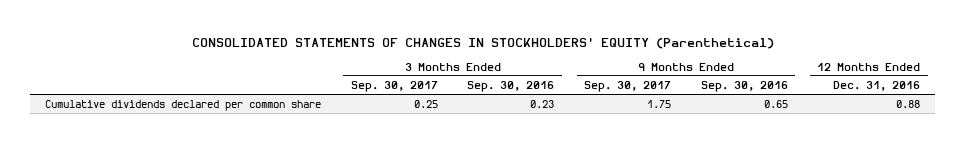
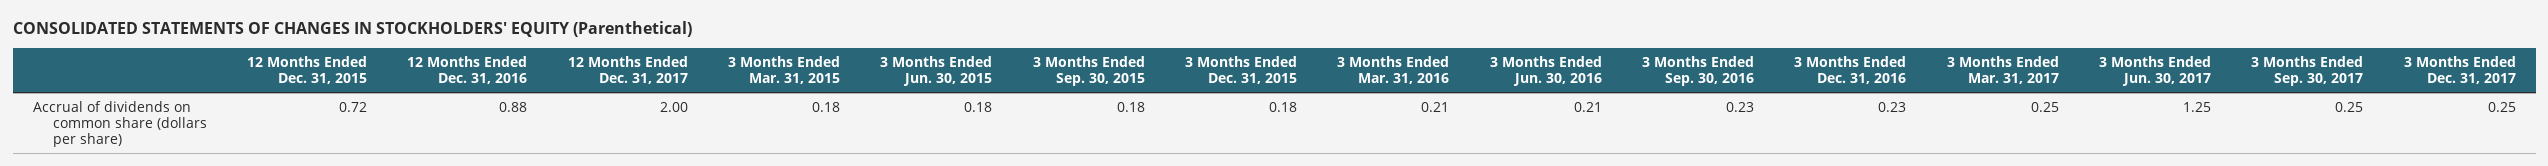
- | 3 Months Ended Sep. 30, 2017 | 3 Months Ended Sep. 30, 2016 | 9 Months Ended Sep. 30, 2017 | 9 Months Ended Sep. 30, 2016 | 12 Months Ended Dec. 31, 2016
+ | 12 Months Ended Dec. 31, 2015 | 12 Months Ended Dec. 31, 2016 | 12 Months Ended Dec. 31, 2017 | 3 Months Ended Mar. 31, 2015 | 3 Months Ended Jun. 30, 2015 | 3 Months Ended Sep. 30, 2015 | 3 Months Ended Dec. 31, 2015 | 3 Months Ended Mar. 31, 2016 | 3 Months Ended Jun. 30, 2016 | 3 Months Ended Sep. 30, 2016 | 3 Months Ended Dec. 31, 2016 | 3 Months Ended Mar. 31, 2017 | 3 Months Ended Jun. 30, 2017 | 3 Months Ended Sep. 30, 2017 | 3 Months Ended Dec. 31, 2017
- Cumulative dividends declared per common share | 0.25 | 0.23 | 1.75 | 0.65 | 0.88
+ Accrual of dividends on common share (dollars per share) | 0.72 | 0.88 | 2.00 | 0.18 | 0.18 | 0.18 | 0.18 | 0.21 | 0.21 | 0.23 | 0.23 | 0.25 | 1.25 | 0.25 | 0.25

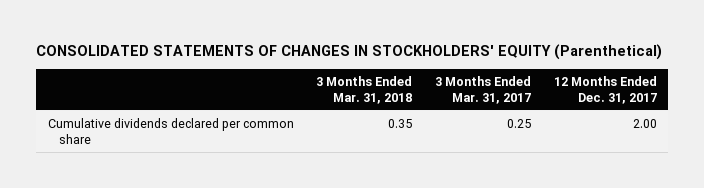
- | 12 Months Ended Dec. 31, 2015 | 12 Months Ended Dec. 31, 2016 | 12 Months Ended Dec. 31, 2017 | 3 Months Ended Mar. 31, 2015 | 3 Months Ended Jun. 30, 2015 | 3 Months Ended Sep. 30, 2015 | 3 Months Ended Dec. 31, 2015 | 3 Months Ended Mar. 31, 2016 | 3 Months Ended Jun. 30, 2016 | 3 Months Ended Sep. 30, 2016 | 3 Months Ended Dec. 31, 2016 | 3 Months Ended Mar. 31, 2017 | 3 Months Ended Jun. 30, 2017 | 3 Months Ended Sep. 30, 2017 | 3 Months Ended Dec. 31, 2017
+ | 3 Months Ended Mar. 31, 2018 | 3 Months Ended Mar. 31, 2017 | 12 Months Ended Dec. 31, 2017
- Accrual of dividends on common share (dollars per share) | 0.72 | 0.88 | 2.00 | 0.18 | 0.18 | 0.18 | 0.18 | 0.21 | 0.21 | 0.23 | 0.23 | 0.25 | 1.25 | 0.25 | 0.25
+ Cumulative dividends declared per common share | 0.35 | 0.25 | 2.00

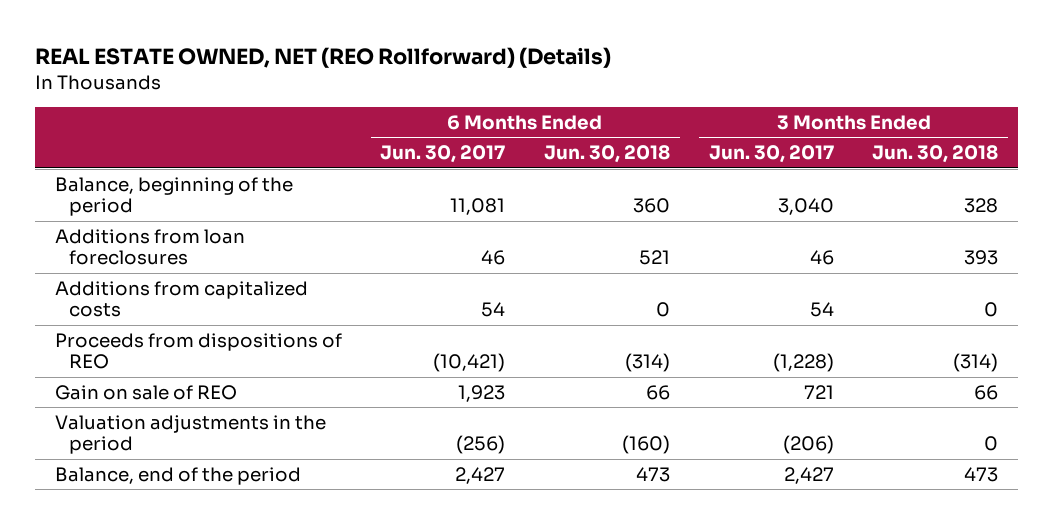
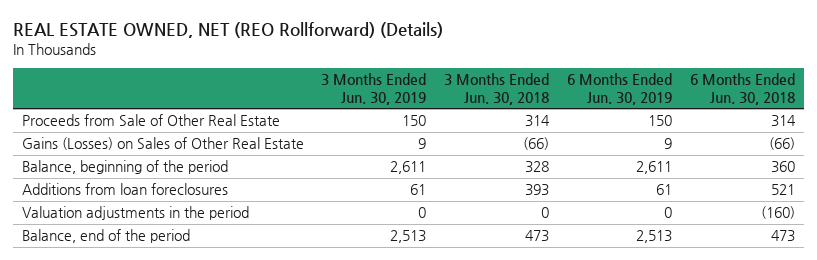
- | 6 Months Ended Jun. 30, 2017 | 6 Months Ended Jun. 30, 2018 | 3 Months Ended Jun. 30, 2017 | 3 Months Ended Jun. 30, 2018
+ | 3 Months Ended Jun. 30, 2019 | 3 Months Ended Jun. 30, 2018 | 6 Months Ended Jun. 30, 2019 | 6 Months Ended Jun. 30, 2018
+ Proceeds from Sale of Other Real Estate | 150 | 314 | 150 | 314
+ Gains (Losses) on Sales of Other Real Estate | 9 | (66) | 9 | (66)
- Additions from capitalized costs | 54 | 0 | 54 | 0
- Proceeds from dispositions of REO | (10,421) | (314) | (1,228) | (314)
- Gain on sale of REO | 1,923 | 66 | 721 | 66

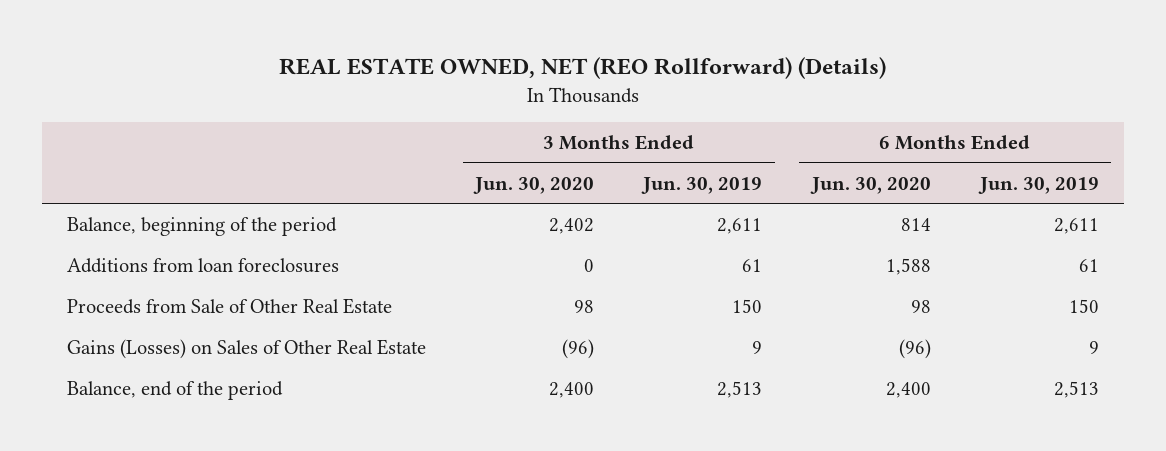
- | 3 Months Ended Jun. 30, 2019 | 3 Months Ended Jun. 30, 2018 | 6 Months Ended Jun. 30, 2019 | 6 Months Ended Jun. 30, 2018
+ | 3 Months Ended Jun. 30, 2020 | 3 Months Ended Jun. 30, 2019 | 6 Months Ended Jun. 30, 2020 | 6 Months Ended Jun. 30, 2019
- Valuation adjustments in the period | 0 | 0 | 0 | (160)
moved down: Proceeds from Sale of Other Real Estate | 98 | 150 | 98 | 150
moved down: Gains (Losses) on Sales of Other Real Estate | (96) | 9 | (96) | 9

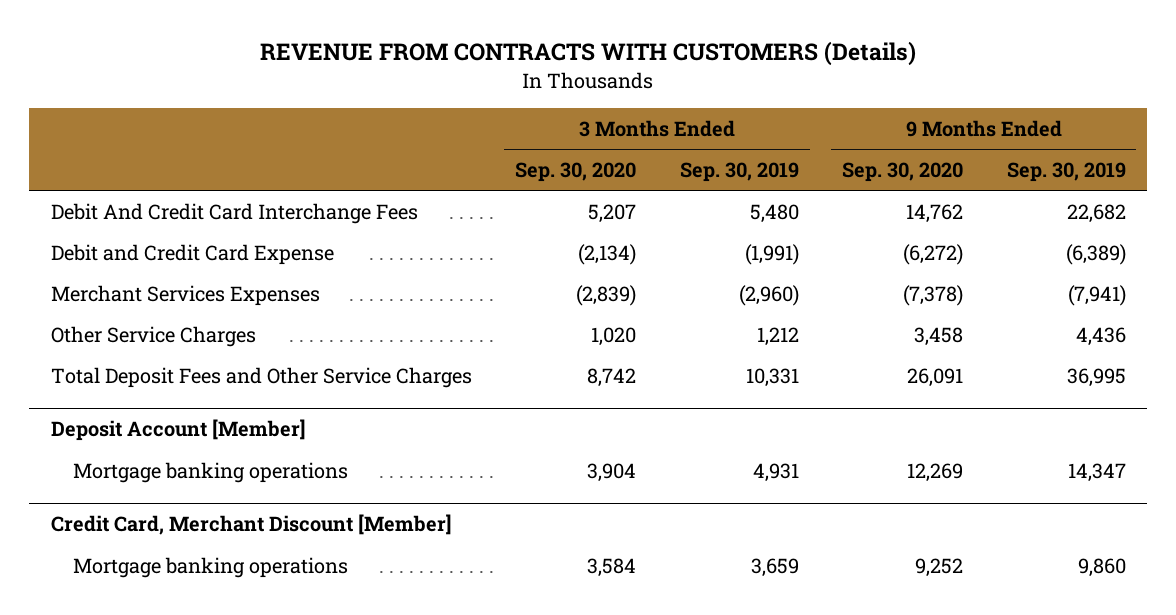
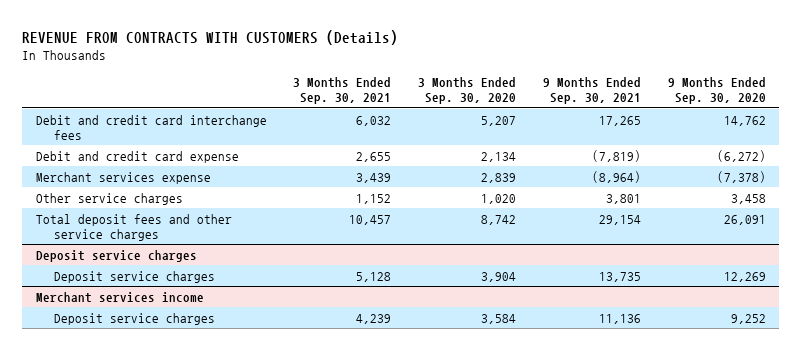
- | 3 Months Ended Sep. 30, 2020 | 3 Months Ended Sep. 30, 2019 | 9 Months Ended Sep. 30, 2020 | 9 Months Ended Sep. 30, 2019
+ | 3 Months Ended Sep. 30, 2021 | 3 Months Ended Sep. 30, 2020 | 9 Months Ended Sep. 30, 2021 | 9 Months Ended Sep. 30, 2020
- Debit And Credit Card Interchange Fees | 5,207 | 5,480 | 14,762 | 22,682
- Debit and Credit Card Expense | (2,134) | (1,991) | (6,272) | (6,389)
- Merchant Services Expenses | (2,839) | (2,960) | (7,378) | (7,941)
- Other Service Charges | 1,020 | 1,212 | 3,458 | 4,436
- Total Deposit Fees and Other Service Charges | 8,742 | 10,331 | 26,091 | 36,995
- Deposit Account [Member]
- Mortgage banking operations | 3,904 | 4,931 | 12,269 | 14,347
- Credit Card, Merchant Discount [Member]
- Mortgage banking operations | 3,584 | 3,659 | 9,252 | 9,860
+ Debit and credit card interchange fees | 6,032 | 5,207 | 17,265 | 14,762
+ Debit and credit card expense | 2,655 | 2,134 | (7,819) | (6,272)
+ Merchant services expense | 3,439 | 2,839 | (8,964) | (7,378)
+ Other service charges | 1,152 | 1,020 | 3,801 | 3,458
+ Total deposit fees and other service charges | 10,457 | 8,742 | 29,154 | 26,091
+ Deposit service charges
+ Deposit service charges | 5,128 | 3,904 | 13,735 | 12,269
+ Merchant services income
+ Deposit service charges | 4,239 | 3,584 | 11,136 | 9,252

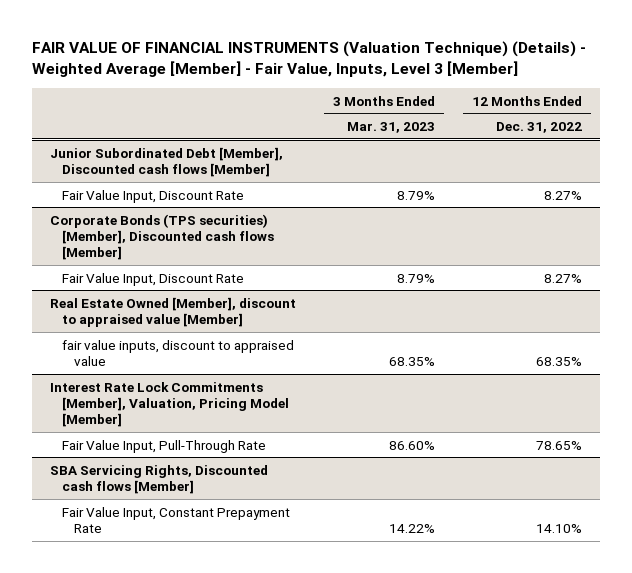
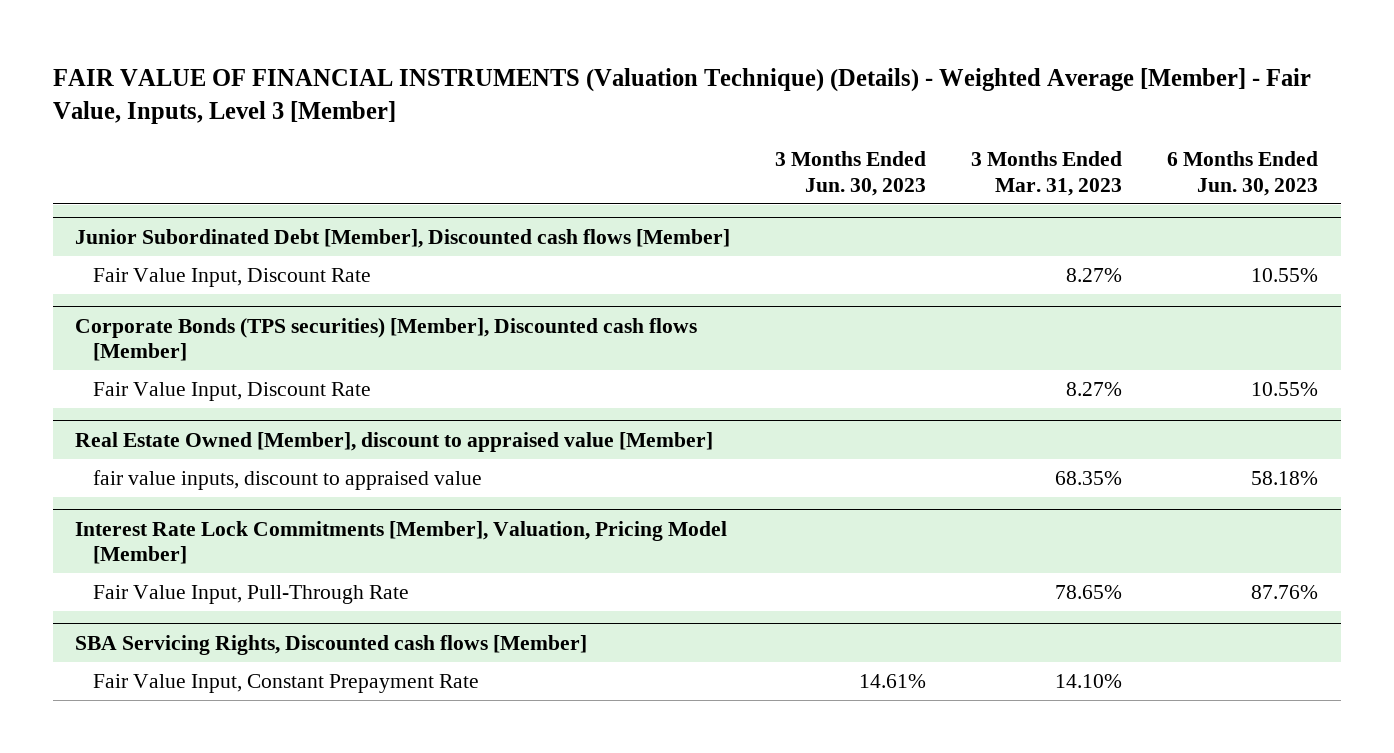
- | 3 Months Ended Mar. 31, 2023 | 12 Months Ended Dec. 31, 2022
+ | 3 Months Ended Jun. 30, 2023 | 3 Months Ended Mar. 31, 2023 | 6 Months Ended Jun. 30, 2023
@ Junior Subordinated Debt [Member], Discounted cash flows [Member]
- Fair Value Input, Discount Rate | 8.79% | 8.27%
+ Fair Value Input, Discount Rate | | 8.27% | 10.55%
@ Corporate Bonds (TPS securities) [Member], Discounted cash flows [Member]
- Fair Value Input, Discount Rate | 8.79% | 8.27%
+ Fair Value Input, Discount Rate | | 8.27% | 10.55%
@ Interest Rate Lock Commitments [Member], Valuation, Pricing Model [Member]
- Fair Value Input, Pull-Through Rate | 86.60% | 78.65%
+ Fair Value Input, Pull-Through Rate | | 78.65% | 87.76%
@ SBA Servicing Rights, Discounted cash flows [Member]
- Fair Value Input, Constant Prepayment Rate | 14.22% | 14.10%
+ Fair Value Input, Constant Prepayment Rate | 14.61% | 14.10% |

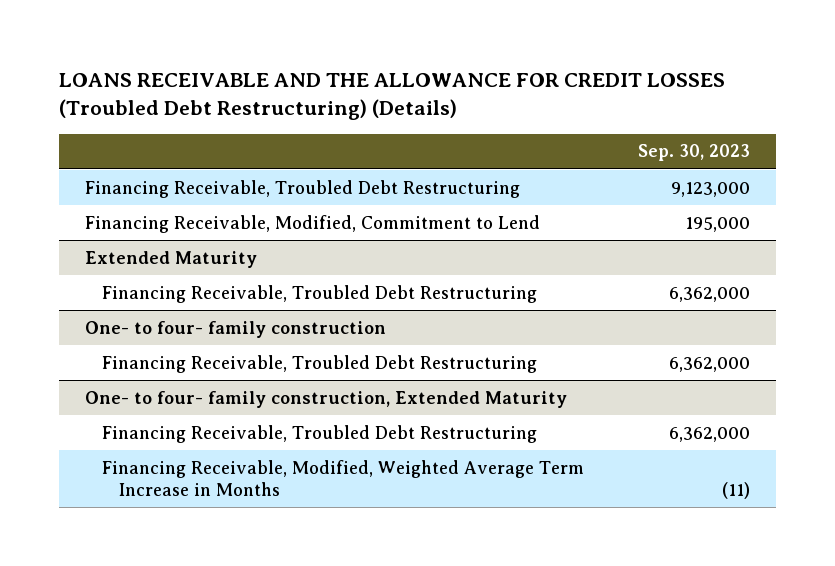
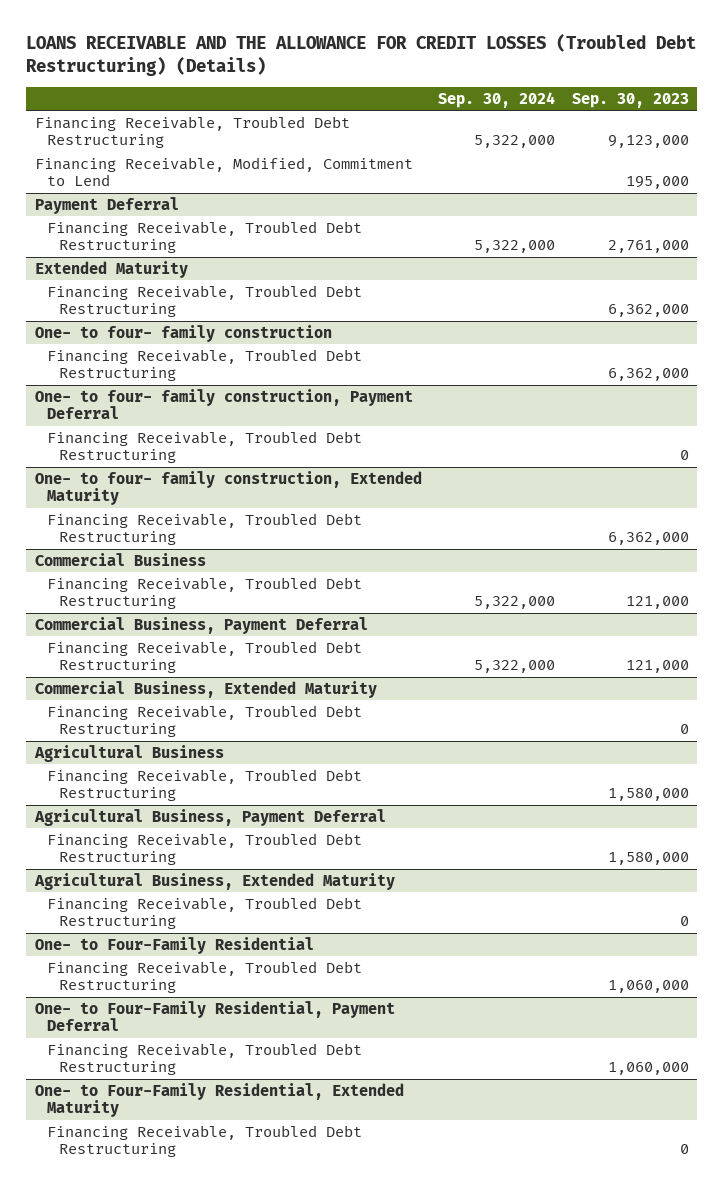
- | Sep. 30, 2023
+ | Sep. 30, 2024 | Sep. 30, 2023
+ Payment Deferral
+ Financing Receivable, Troubled Debt Restructuring | 5,322,000 | 2,761,000
+ One- to four- family construction, Payment Deferral
+ Financing Receivable, Troubled Debt Restructuring | | 0
@ One- to four- family construction, Extended Maturity
- Financing Receivable, Modified, Weighted Average Term Increase in Months | (11)
+ Commercial Business
+ Financing Receivable, Troubled Debt Restructuring | 5,322,000 | 121,000
+ Commercial Business, Payment Deferral
+ Financing Receivable, Troubled Debt Restructuring | 5,322,000 | 121,000
+ Commercial Business, Extended Maturity
+ Financing Receivable, Troubled Debt Restructuring | | 0
+ Agricultural Business
+ Financing Receivable, Troubled Debt Restructuring | | 1,580,000
+ Agricultural Business, Payment Deferral
+ Financing Receivable, Troubled Debt Restructuring | | 1,580,000
+ Agricultural Business, Extended Maturity
+ Financing Receivable, Troubled Debt Restructuring | | 0
+ One- to Four-Family Residential
+ Financing Receivable, Troubled Debt Restructuring | | 1,060,000
+ One- to Four-Family Residential, Payment Deferral
+ Financing Receivable, Troubled Debt Restructuring | | 1,060,000
+ One- to Four-Family Residential, Extended Maturity
+ Financing Receivable, Troubled Debt Restructuring | | 0

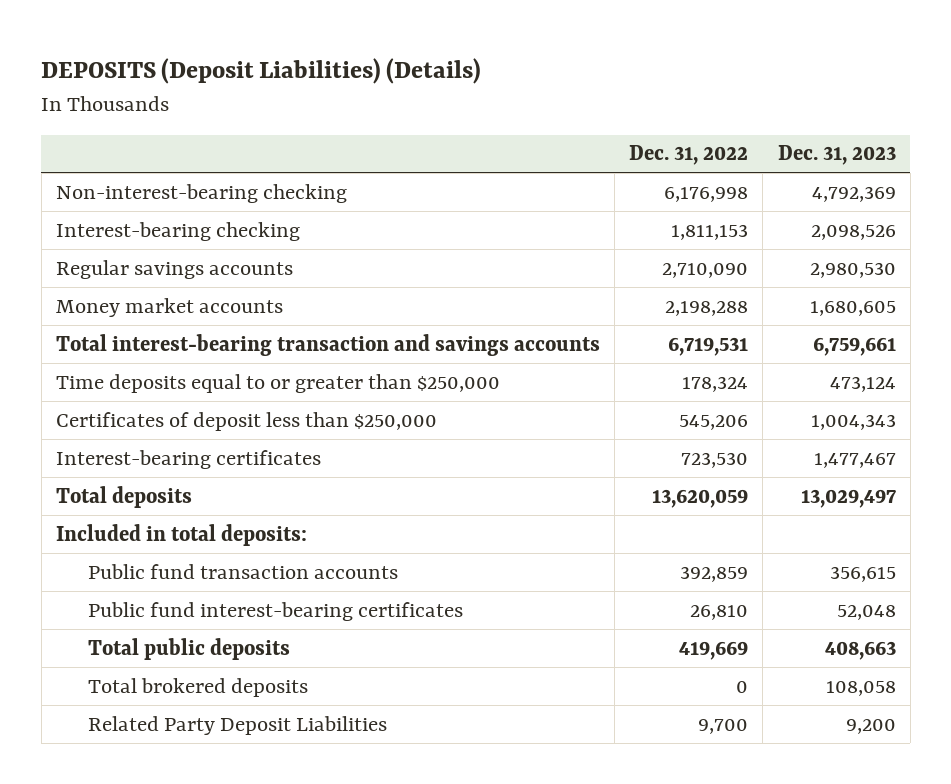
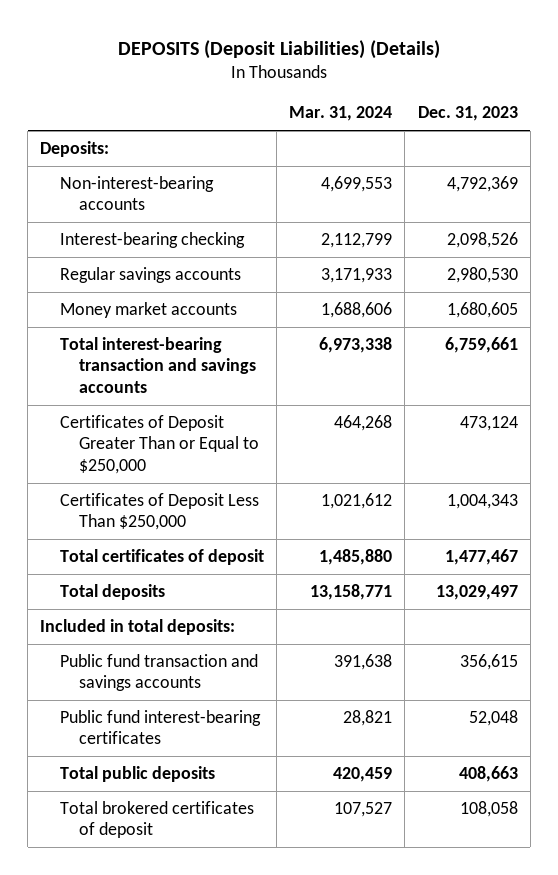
- | Dec. 31, 2022 | Dec. 31, 2023
+ | Mar. 31, 2024 | Dec. 31, 2023
- Non-interest-bearing checking | 6,176,998 | 4,792,369
+ Deposits:
+ Non-interest-bearing accounts | 4,699,553 | 4,792,369
- Time deposits equal to or greater than $250,000 | 178,324 | 473,124
- Certificates of deposit less than $250,000 | 545,206 | 1,004,343
- Interest-bearing certificates | 723,530 | 1,477,467
+ Certificates of Deposit Greater Than or Equal to $250,000 | 464,268 | 473,124
+ Certificates of Deposit Less Than $250,000 | 1,021,612 | 1,004,343
+ Total certificates of deposit | 1,485,880 | 1,477,467
- Public fund transaction accounts | 392,859 | 356,615
+ Public fund transaction and savings accounts | 391,638 | 356,615
- Total brokered deposits | 0 | 108,058
- Related Party Deposit Liabilities | 9,700 | 9,200
+ Total brokered certificates of deposit | 107,527 | 108,058

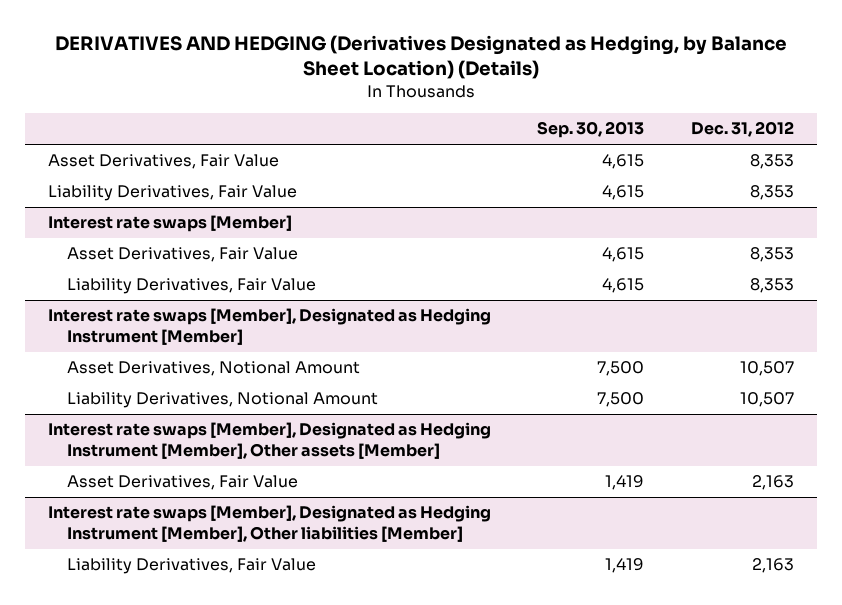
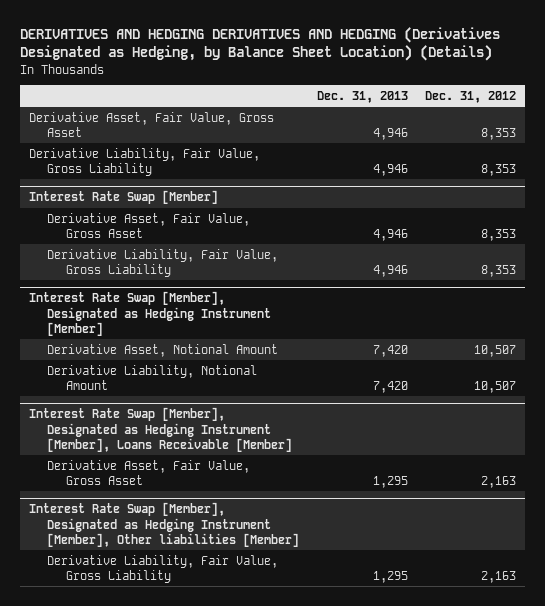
- DERIVATIVES AND HEDGING (Derivatives Designated as Hedging, by Balance Sheet Location) (Details)
+ DERIVATIVES AND HEDGING DERIVATIVES AND HEDGING (Derivatives Designated as Hedging, by Balance Sheet Location) (Details)
- | Sep. 30, 2013 | Dec. 31, 2012
+ | Dec. 31, 2013 | Dec. 31, 2012
- Asset Derivatives, Fair Value | 4,615 | 8,353
- Liability Derivatives, Fair Value | 4,615 | 8,353
- Interest rate swaps [Member]
- Asset Derivatives, Fair Value | 4,615 | 8,353
- Liability Derivatives, Fair Value | 4,615 | 8,353
- Interest rate swaps [Member], Designated as Hedging Instrument [Member]
- Asset Derivatives, Notional Amount | 7,500 | 10,507
- Liability Derivatives, Notional Amount | 7,500 | 10,507
- Interest rate swaps [Member], Designated as Hedging Instrument [Member], Other assets [Member]
- Asset Derivatives, Fair Value | 1,419 | 2,163
- Interest rate swaps [Member], Designated as Hedging Instrument [Member], Other liabilities [Member]
- Liability Derivatives, Fair Value | 1,419 | 2,163
+ Derivative Asset, Fair Value, Gross Asset | 4,946 | 8,353
+ Derivative Liability, Fair Value, Gross Liability | 4,946 | 8,353
+ Interest Rate Swap [Member]
+ Derivative Asset, Fair Value, Gross Asset | 4,946 | 8,353
+ Derivative Liability, Fair Value, Gross Liability | 4,946 | 8,353
+ Interest Rate Swap [Member], Designated as Hedging Instrument [Member]
+ Derivative Asset, Notional Amount | 7,420 | 10,507
+ Derivative Liability, Notional Amount | 7,420 | 10,507
+ Interest Rate Swap [Member], Designated as Hedging Instrument [Member], Loans Receivable [Member]
+ Derivative Asset, Fair Value, Gross Asset | 1,295 | 2,163
+ Interest Rate Swap [Member], Designated as Hedging Instrument [Member], Other liabilities [Member]
+ Derivative Liability, Fair Value, Gross Liability | 1,295 | 2,163

